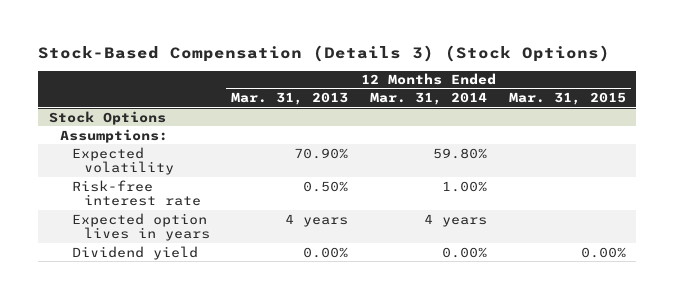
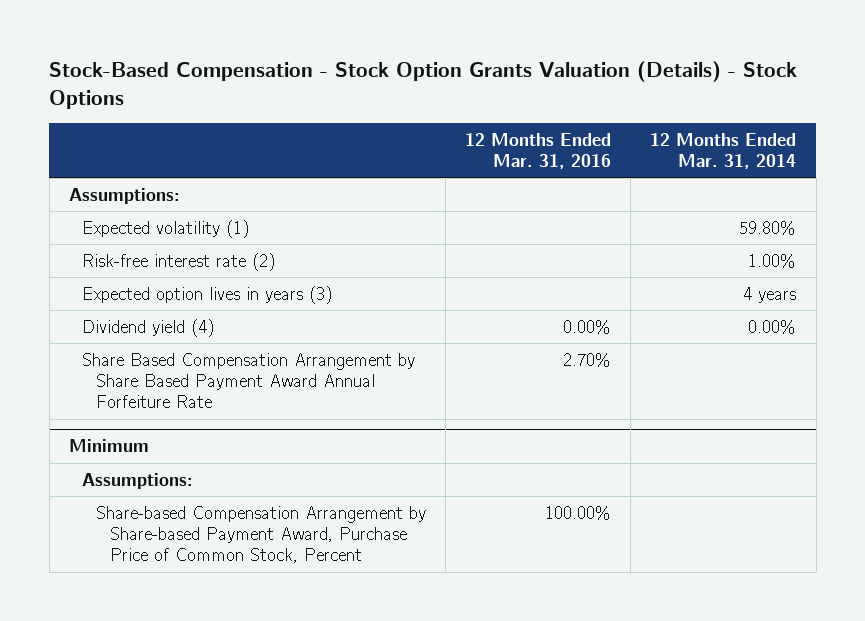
- Stock-Based Compensation (Details 3) (Stock Options)
+ Stock-Based Compensation - Stock Option Grants Valuation (Details) - Stock Options
- | 12 Months Ended Mar. 31, 2013 | 12 Months Ended Mar. 31, 2014 | 12 Months Ended Mar. 31, 2015
+ | 12 Months Ended Mar. 31, 2016 | 12 Months Ended Mar. 31, 2014
- Stock Options
- Expected volatility | 70.90% | 59.80% |
- Risk-free interest rate | 0.50% | 1.00% |
- Expected option lives in years | 4 years | 4 years |
- Dividend yield | 0.00% | 0.00% | 0.00%
+ Expected volatility (1) | | 59.80%
+ Risk-free interest rate (2) | | 1.00%
+ Expected option lives in years (3) | | 4 years
+ Dividend yield (4) | 0.00% | 0.00%
+ Share Based Compensation Arrangement by Share Based Payment Award Annual Forfeiture Rate | 2.70% |
+ Minimum
+ Assumptions:
+ Share-based Compensation Arrangement by Share-based Payment Award, Purchase Price of Common Stock, Percent | 100.00% |

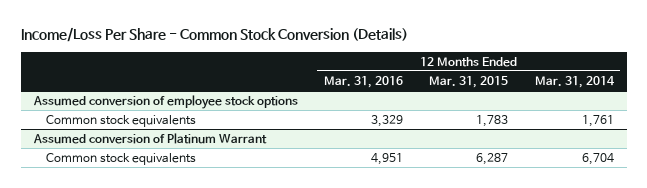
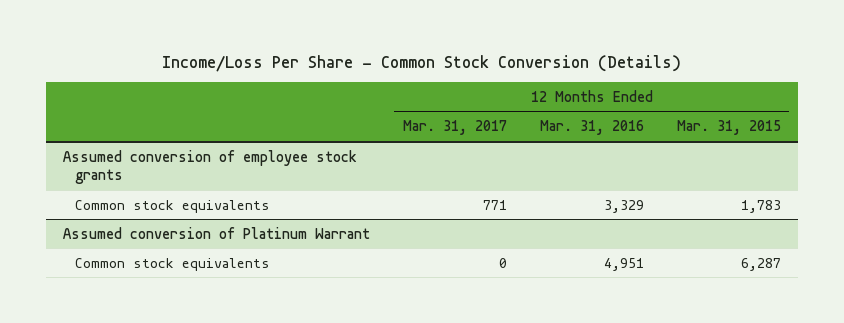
- | 12 Months Ended Mar. 31, 2016 | 12 Months Ended Mar. 31, 2015 | 12 Months Ended Mar. 31, 2014
+ | 12 Months Ended Mar. 31, 2017 | 12 Months Ended Mar. 31, 2016 | 12 Months Ended Mar. 31, 2015
- Assumed conversion of employee stock options
+ Assumed conversion of employee stock grants

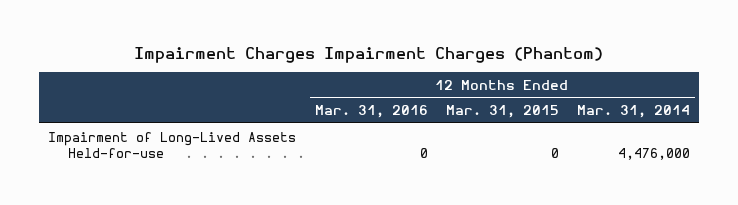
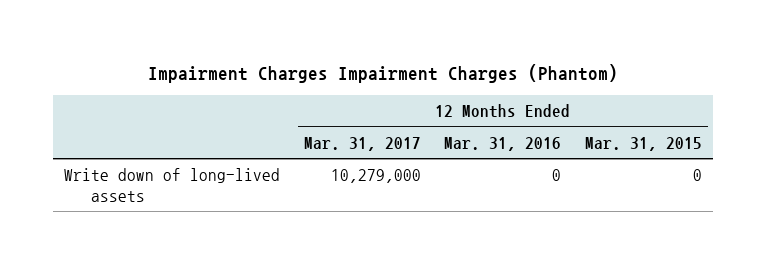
- | 12 Months Ended Mar. 31, 2016 | 12 Months Ended Mar. 31, 2015 | 12 Months Ended Mar. 31, 2014
+ | 12 Months Ended Mar. 31, 2017 | 12 Months Ended Mar. 31, 2016 | 12 Months Ended Mar. 31, 2015
- Impairment of Long-Lived Assets Held-for-use | 0 | 0 | 4,476,000
+ Write down of long-lived assets | 10,279,000 | 0 | 0

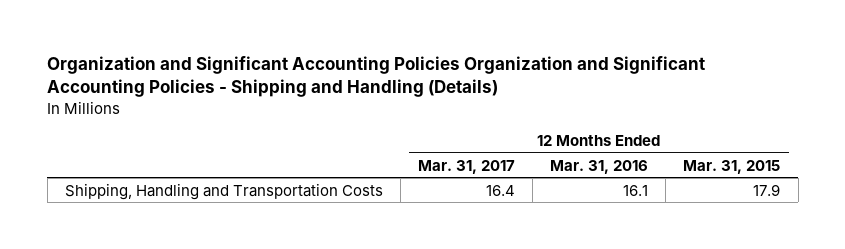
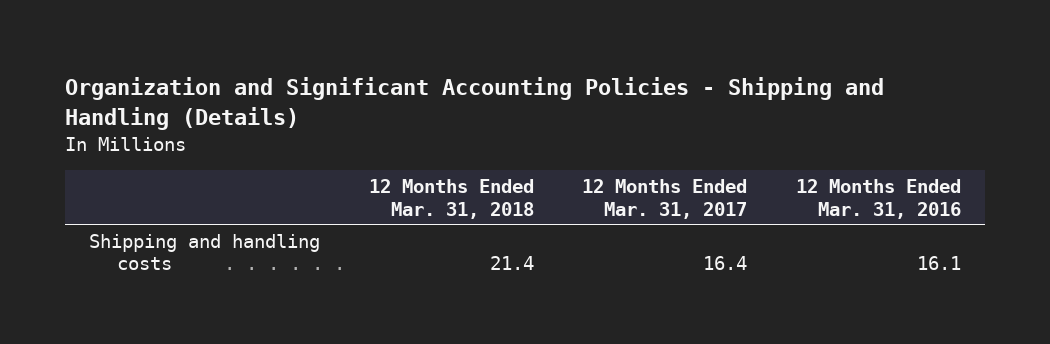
- Organization and Significant Accounting Policies Organization and Significant Accounting Policies - Shipping and Handling (Details)
+ Organization and Significant Accounting Policies - Shipping and Handling (Details)
- | 12 Months Ended Mar. 31, 2017 | 12 Months Ended Mar. 31, 2016 | 12 Months Ended Mar. 31, 2015
+ | 12 Months Ended Mar. 31, 2018 | 12 Months Ended Mar. 31, 2017 | 12 Months Ended Mar. 31, 2016
- Shipping, Handling and Transportation Costs | 16.4 | 16.1 | 17.9
+ Shipping and handling costs | 21.4 | 16.4 | 16.1

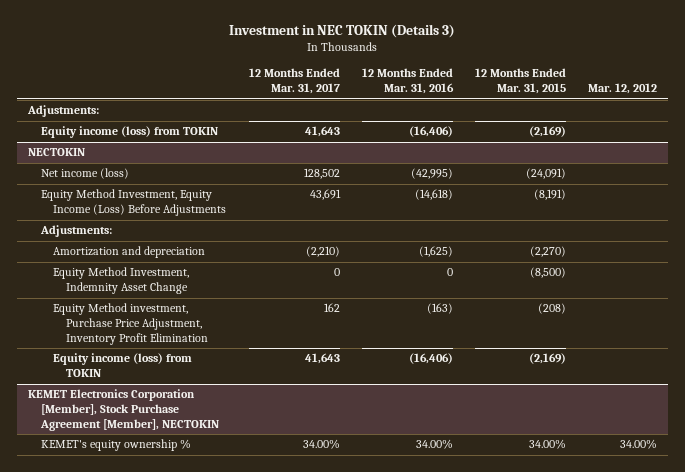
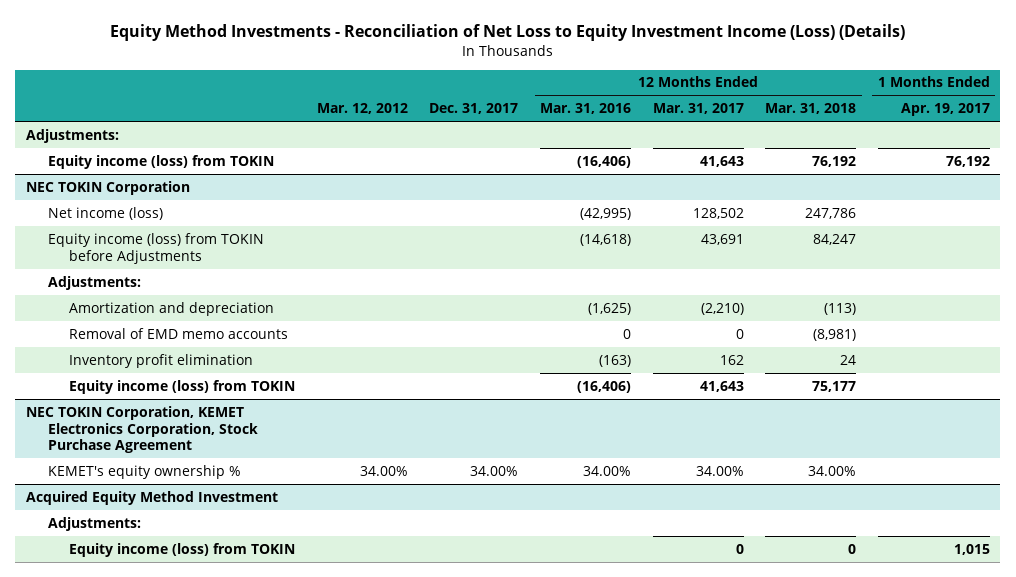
- Investment in NEC TOKIN (Details 3)
+ Equity Method Investments - Reconciliation of Net Loss to Equity Investment Income (Loss) (Details)
- | 12 Months Ended Mar. 31, 2017 | 12 Months Ended Mar. 31, 2016 | 12 Months Ended Mar. 31, 2015 | Mar. 12, 2012
+ | Mar. 12, 2012 | Dec. 31, 2017 | 12 Months Ended Mar. 31, 2016 | 12 Months Ended Mar. 31, 2017 | 12 Months Ended Mar. 31, 2018 | 1 Months Ended Apr. 19, 2017
- NECTOKIN
+ NEC TOKIN Corporation
- Equity Method Investment, Equity Income (Loss) Before Adjustments | 43,691 | (14,618) | (8,191) |
+ Equity income (loss) from TOKIN before Adjustments | | | (14,618) | 43,691 | 84,247 |
- Equity Method Investment, Indemnity Asset Change | 0 | 0 | (8,500) |
- Equity Method investment, Purchase Price Adjustment, Inventory Profit Elimination | 162 | (163) | (208) |
+ Removal of EMD memo accounts | | | 0 | 0 | (8,981) |
+ Inventory profit elimination | | | (163) | 162 | 24 |
- KEMET Electronics Corporation [Member], Stock Purchase Agreement [Member], NECTOKIN
+ NEC TOKIN Corporation, KEMET Electronics Corporation, Stock Purchase Agreement
+ Acquired Equity Method Investment
+ Adjustments:
+ Equity income (loss) from TOKIN | | | | 0 | 0 | 1,015

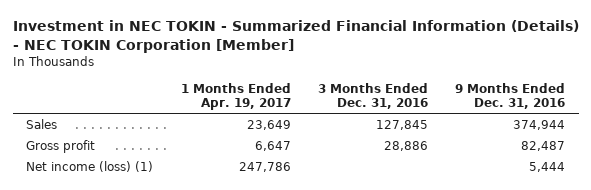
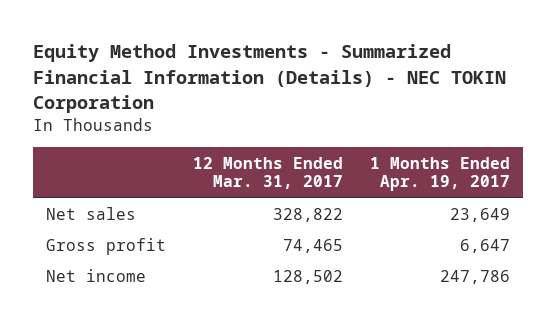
- Investment in NEC TOKIN - Summarized Financial Information (Details) - NEC TOKIN Corporation [Member]
+ Equity Method Investments - Summarized Financial Information (Details) - NEC TOKIN Corporation
- | 1 Months Ended Apr. 19, 2017 | 3 Months Ended Dec. 31, 2016 | 9 Months Ended Dec. 31, 2016
+ | 12 Months Ended Mar. 31, 2017 | 1 Months Ended Apr. 19, 2017
- Sales | 23,649 | 127,845 | 374,944
+ Net sales | 328,822 | 23,649
- Net income (loss) (1) | 247,786 | | 5,444
+ Net income | 128,502 | 247,786

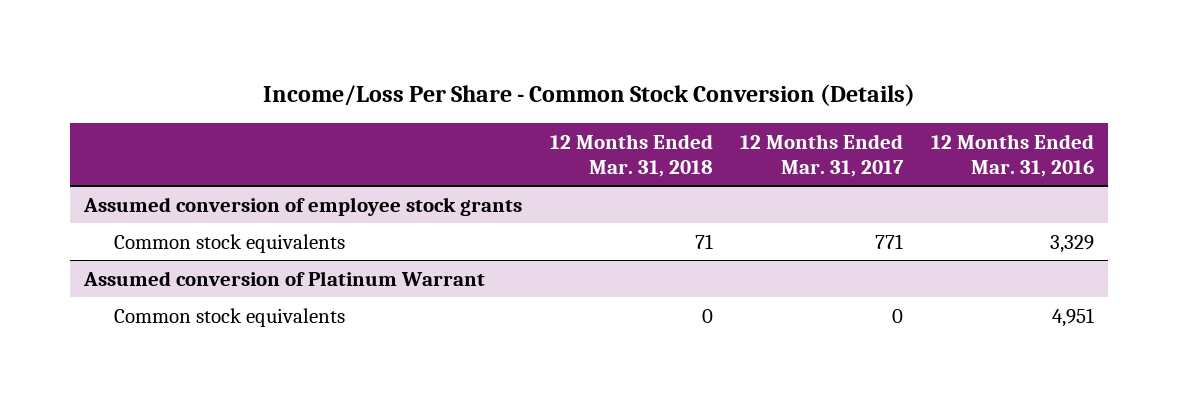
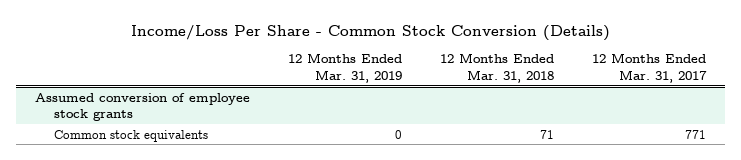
- | 12 Months Ended Mar. 31, 2018 | 12 Months Ended Mar. 31, 2017 | 12 Months Ended Mar. 31, 2016
+ | 12 Months Ended Mar. 31, 2019 | 12 Months Ended Mar. 31, 2018 | 12 Months Ended Mar. 31, 2017
- Assumed conversion of Platinum Warrant
- Common stock equivalents | 0 | 0 | 4,951

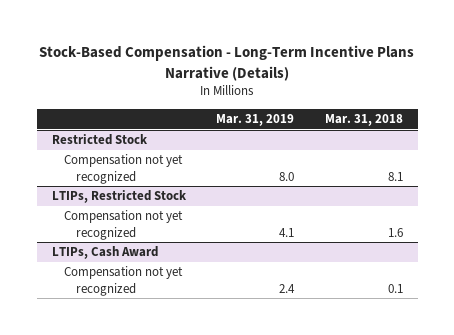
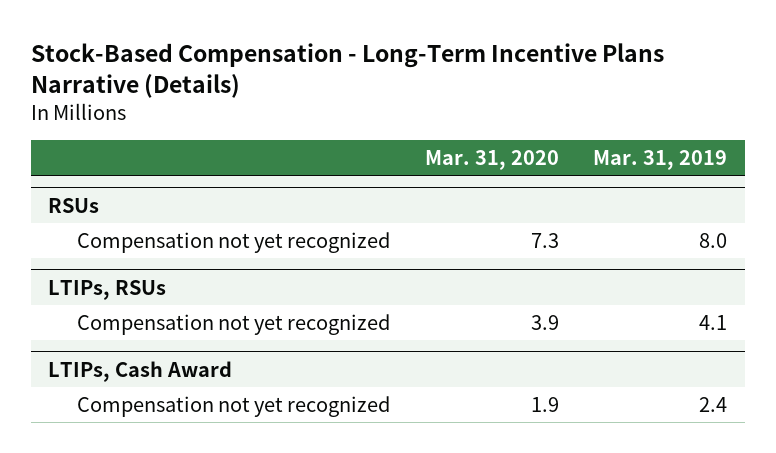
- | Mar. 31, 2019 | Mar. 31, 2018
+ | Mar. 31, 2020 | Mar. 31, 2019
- Restricted Stock
+ RSUs
- LTIPs, Restricted Stock
+ LTIPs, RSUs

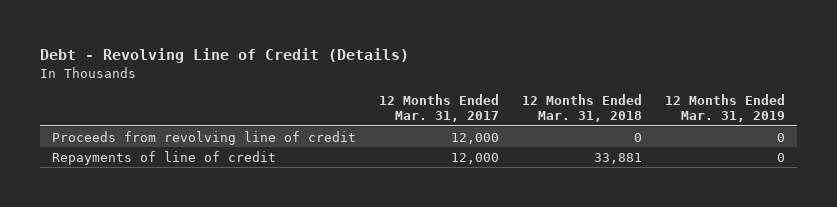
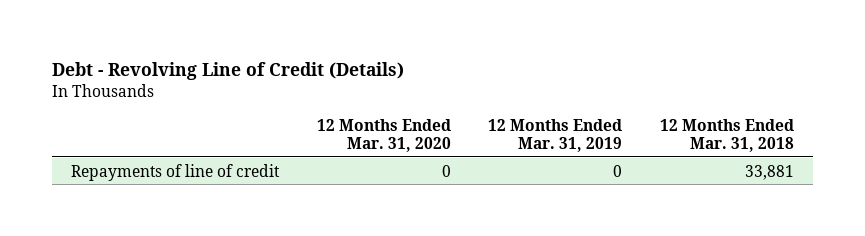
- | 12 Months Ended Mar. 31, 2017 | 12 Months Ended Mar. 31, 2018 | 12 Months Ended Mar. 31, 2019
+ | 12 Months Ended Mar. 31, 2020 | 12 Months Ended Mar. 31, 2019 | 12 Months Ended Mar. 31, 2018
- Proceeds from revolving line of credit | 12,000 | 0 | 0

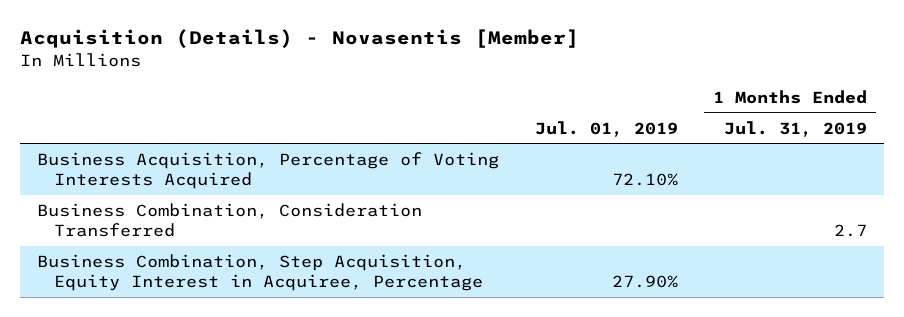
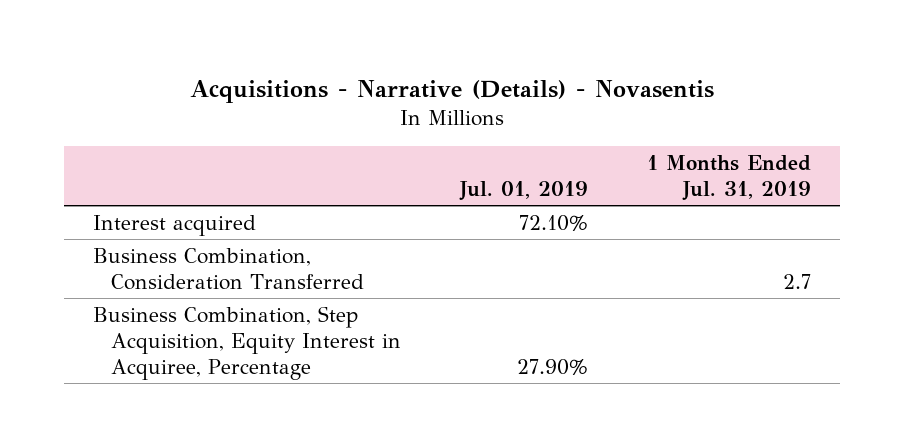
- Acquisition (Details) - Novasentis [Member]
+ Acquisitions - Narrative (Details) - Novasentis
- Business Acquisition, Percentage of Voting Interests Acquired | 72.10% |
+ Interest acquired | 72.10% |

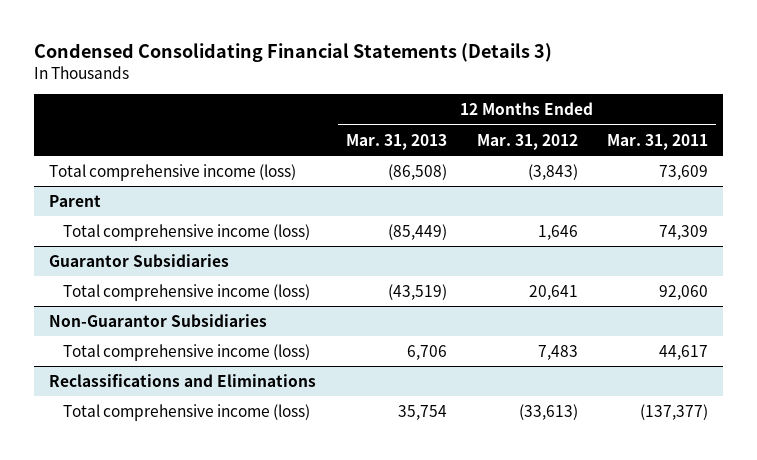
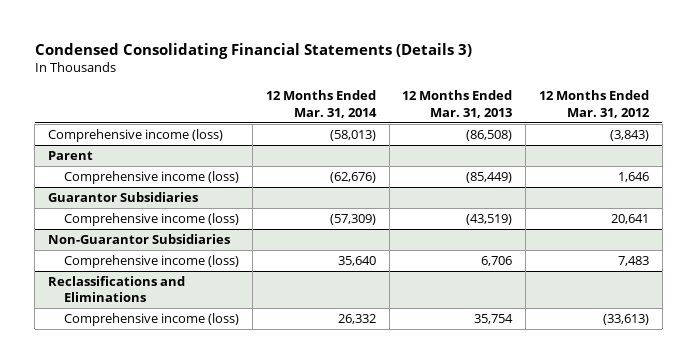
- | 12 Months Ended Mar. 31, 2013 | 12 Months Ended Mar. 31, 2012 | 12 Months Ended Mar. 31, 2011
+ | 12 Months Ended Mar. 31, 2014 | 12 Months Ended Mar. 31, 2013 | 12 Months Ended Mar. 31, 2012
- Total comprehensive income (loss) | (86,508) | (3,843) | 73,609
+ Comprehensive income (loss) | (58,013) | (86,508) | (3,843)
@ Parent
- Total comprehensive income (loss) | (85,449) | 1,646 | 74,309
+ Comprehensive income (loss) | (62,676) | (85,449) | 1,646
@ Guarantor Subsidiaries
- Total comprehensive income (loss) | (43,519) | 20,641 | 92,060
+ Comprehensive income (loss) | (57,309) | (43,519) | 20,641
@ Non-Guarantor Subsidiaries
- Total comprehensive income (loss) | 6,706 | 7,483 | 44,617
+ Comprehensive income (loss) | 35,640 | 6,706 | 7,483
@ Reclassifications and Eliminations
- Total comprehensive income (loss) | 35,754 | (33,613) | (137,377)
+ Comprehensive income (loss) | 26,332 | 35,754 | (33,613)

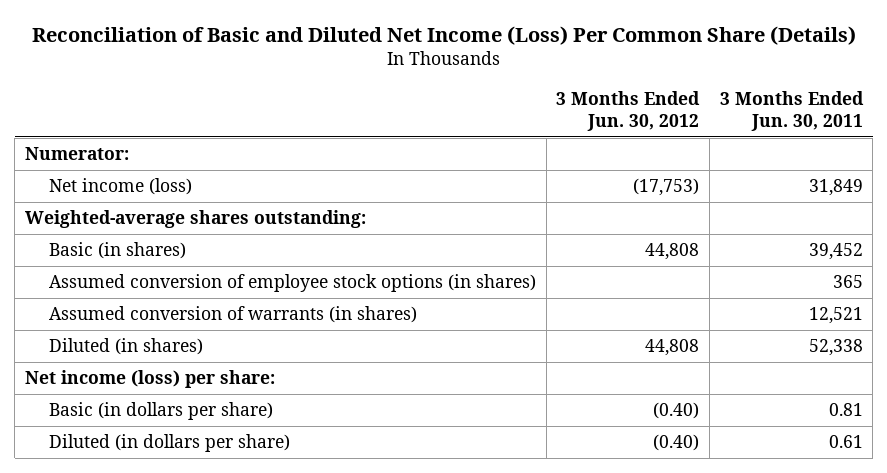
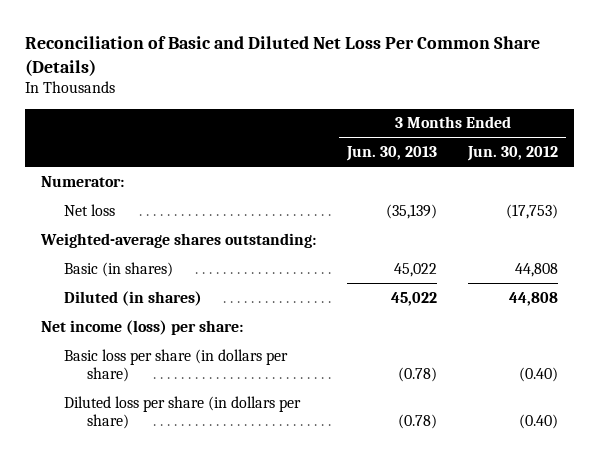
- Reconciliation of Basic and Diluted Net Income (Loss) Per Common Share (Details)
+ Reconciliation of Basic and Diluted Net Loss Per Common Share (Details)
- | 3 Months Ended Jun. 30, 2012 | 3 Months Ended Jun. 30, 2011
+ | 3 Months Ended Jun. 30, 2013 | 3 Months Ended Jun. 30, 2012
- Net income (loss) | (17,753) | 31,849
+ Net loss | (35,139) | (17,753)
- Assumed conversion of employee stock options (in shares) | | 365
- Assumed conversion of warrants (in shares) | | 12,521
- Basic (in dollars per share) | (0.40) | 0.81
- Diluted (in dollars per share) | (0.40) | 0.61
+ Basic loss per share (in dollars per share) | (0.78) | (0.40)
+ Diluted loss per share (in dollars per share) | (0.78) | (0.40)

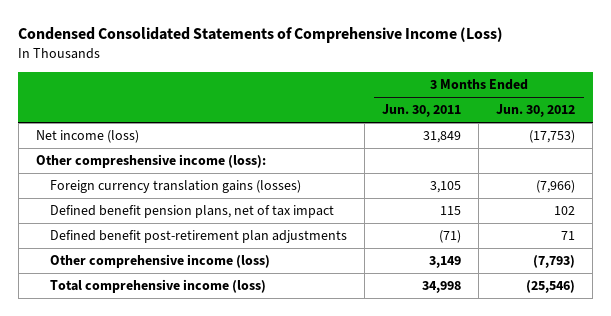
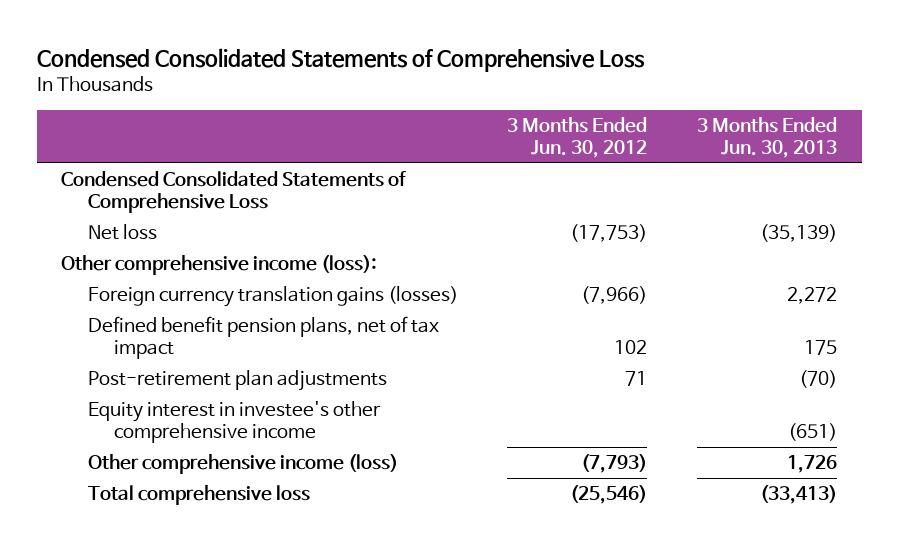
- Condensed Consolidated Statements of Comprehensive Income (Loss)
+ Condensed Consolidated Statements of Comprehensive Loss
- | 3 Months Ended Jun. 30, 2011 | 3 Months Ended Jun. 30, 2012
+ | 3 Months Ended Jun. 30, 2012 | 3 Months Ended Jun. 30, 2013
- Net income (loss) | 31,849 | (17,753)
- Other compreshensive income (loss):
+ Condensed Consolidated Statements of Comprehensive Loss
+ Net loss | (17,753) | (35,139)
+ Other comprehensive income (loss):
- Defined benefit post-retirement plan adjustments | (71) | 71
+ Post-retirement plan adjustments | 71 | (70)
+ Equity interest in investee's other comprehensive income | | (651)
- Total comprehensive income (loss) | 34,998 | (25,546)
+ Total comprehensive loss | (25,546) | (33,413)

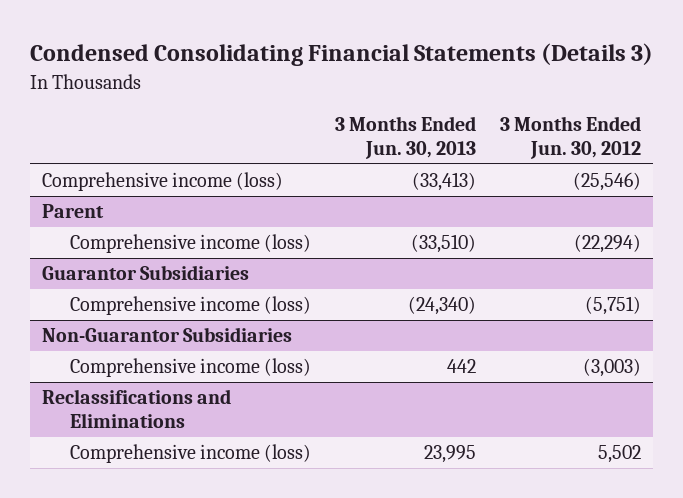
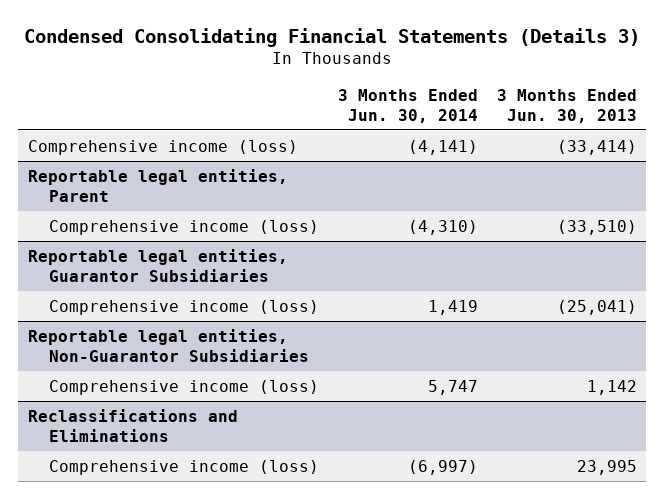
- | 3 Months Ended Jun. 30, 2013 | 3 Months Ended Jun. 30, 2012
+ | 3 Months Ended Jun. 30, 2014 | 3 Months Ended Jun. 30, 2013
- Comprehensive income (loss) | (33,413) | (25,546)
- Parent
+ Comprehensive income (loss) | (4,141) | (33,414)
+ Reportable legal entities, Parent
- Guarantor Subsidiaries
- Comprehensive income (loss) | (24,340) | (5,751)
- Non-Guarantor Subsidiaries
- Comprehensive income (loss) | 442 | (3,003)
+ Reportable legal entities, Guarantor Subsidiaries
+ Comprehensive income (loss) | 1,419 | (25,041)
+ Reportable legal entities, Non-Guarantor Subsidiaries
+ Comprehensive income (loss) | 5,747 | 1,142

